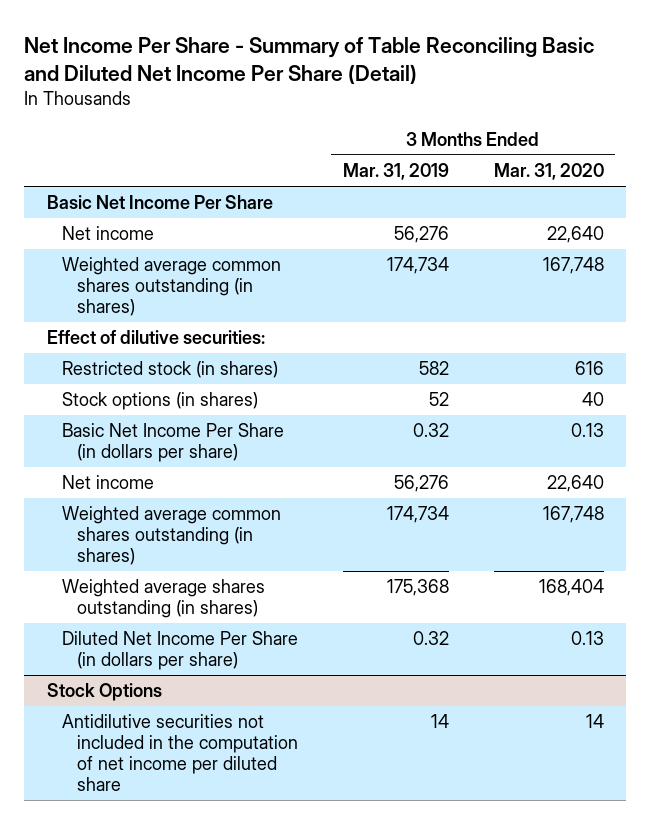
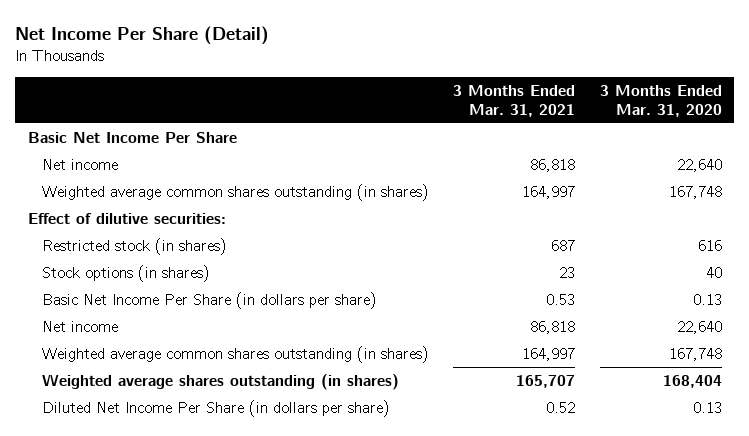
- Net Income Per Share - Summary of Table Reconciling Basic and Diluted Net Income Per Share (Detail)
+ Net Income Per Share (Detail)
- | 3 Months Ended Mar. 31, 2019 | 3 Months Ended Mar. 31, 2020
+ | 3 Months Ended Mar. 31, 2021 | 3 Months Ended Mar. 31, 2020
- Stock Options
- Antidilutive securities not included in the computation of net income per diluted share | 14 | 14

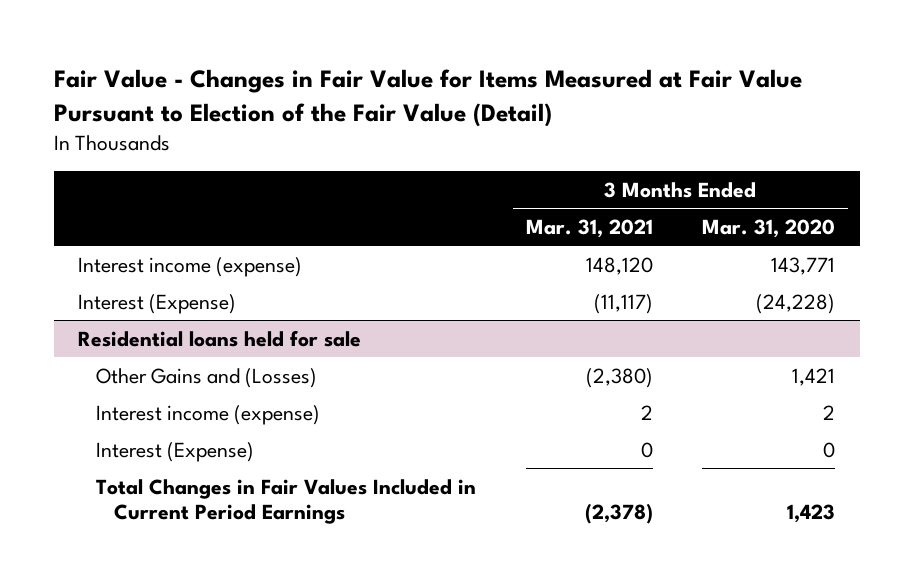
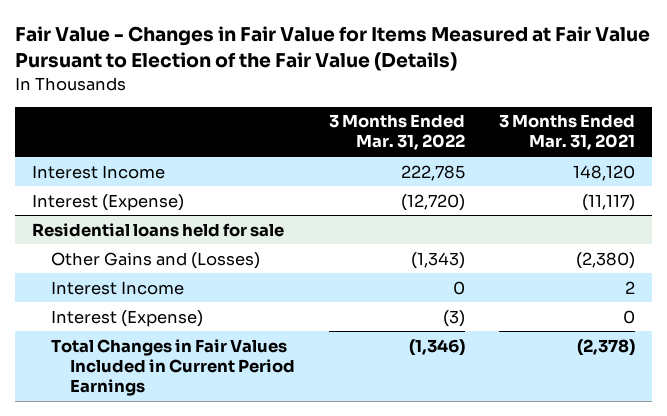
- Fair Value - Changes in Fair Value for Items Measured at Fair Value Pursuant to Election of the Fair Value (Detail)
+ Fair Value - Changes in Fair Value for Items Measured at Fair Value Pursuant to Election of the Fair Value (Details)
- | 3 Months Ended Mar. 31, 2021 | 3 Months Ended Mar. 31, 2020
+ | 3 Months Ended Mar. 31, 2022 | 3 Months Ended Mar. 31, 2021
- Interest income (expense) | 148,120 | 143,771
+ Interest Income | 222,785 | 148,120
@ Residential loans held for sale
- Interest income (expense) | 2 | 2
+ Interest Income | 0 | 2

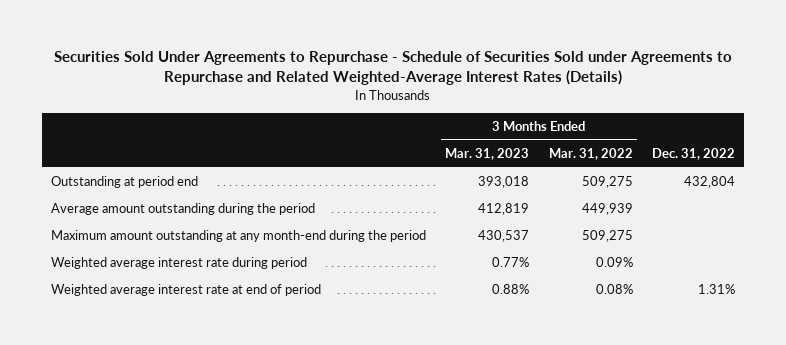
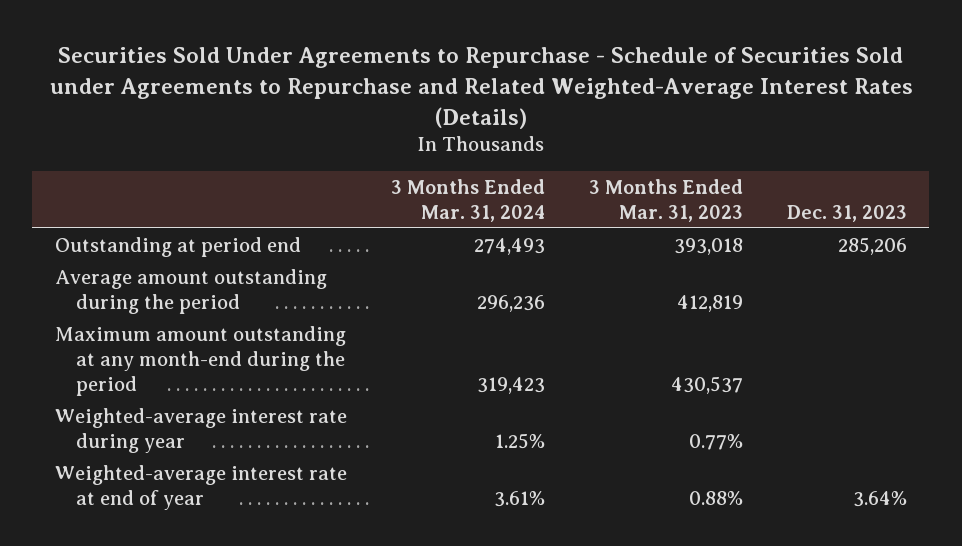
- | 3 Months Ended Mar. 31, 2023 | 3 Months Ended Mar. 31, 2022 | Dec. 31, 2022
+ | 3 Months Ended Mar. 31, 2024 | 3 Months Ended Mar. 31, 2023 | Dec. 31, 2023
- Weighted average interest rate during period | 0.77% | 0.09% |
- Weighted average interest rate at end of period | 0.88% | 0.08% | 1.31%
+ Weighted-average interest rate during year | 1.25% | 0.77% |
+ Weighted-average interest rate at end of year | 3.61% | 0.88% | 3.64%

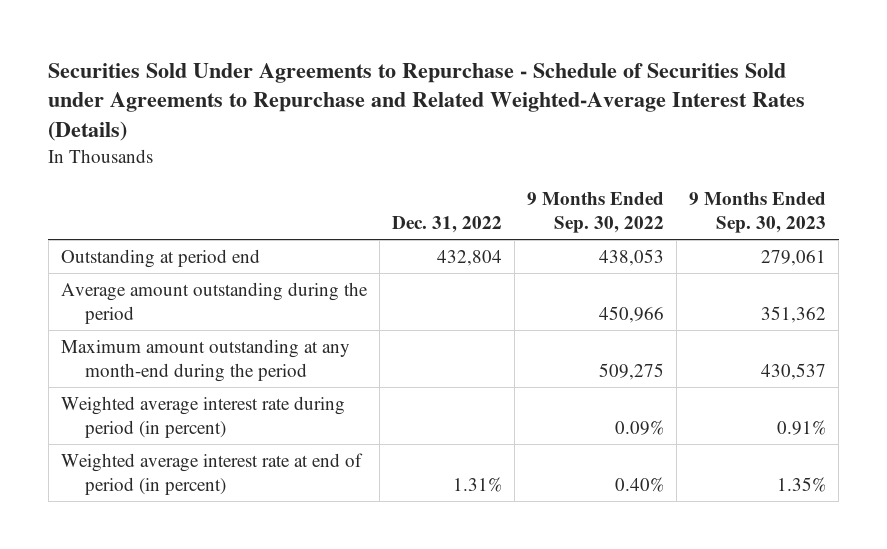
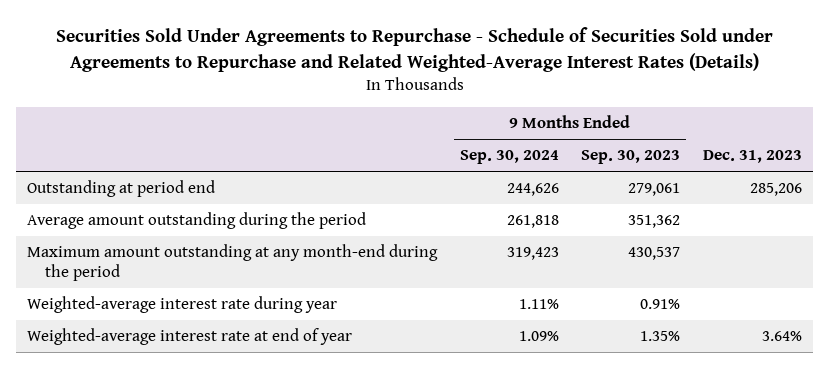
- | Dec. 31, 2022 | 9 Months Ended Sep. 30, 2022 | 9 Months Ended Sep. 30, 2023
+ | 9 Months Ended Sep. 30, 2024 | 9 Months Ended Sep. 30, 2023 | Dec. 31, 2023
- Weighted average interest rate during period (in percent) | | 0.09% | 0.91%
- Weighted average interest rate at end of period (in percent) | 1.31% | 0.40% | 1.35%
+ Weighted-average interest rate during year | 1.11% | 0.91% |
+ Weighted-average interest rate at end of year | 1.09% | 1.35% | 3.64%

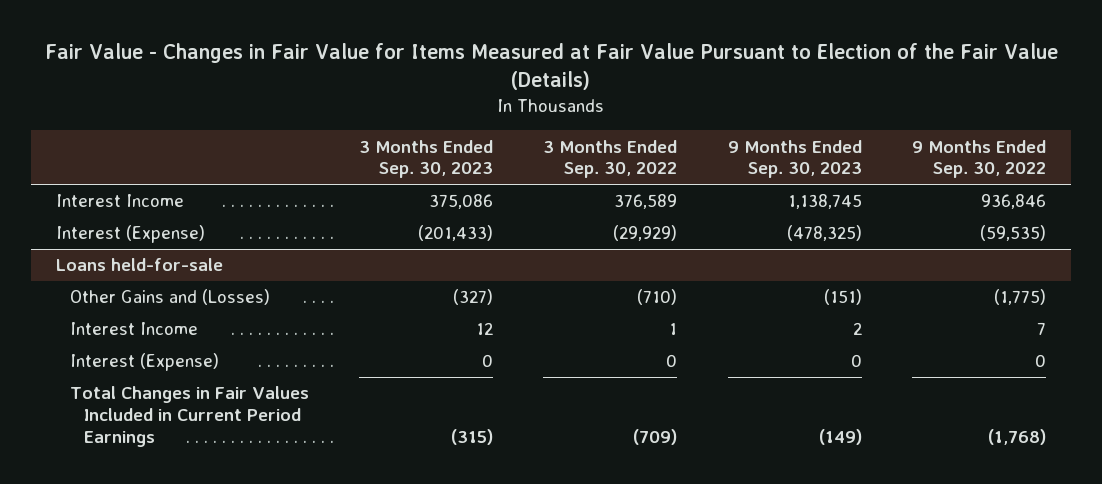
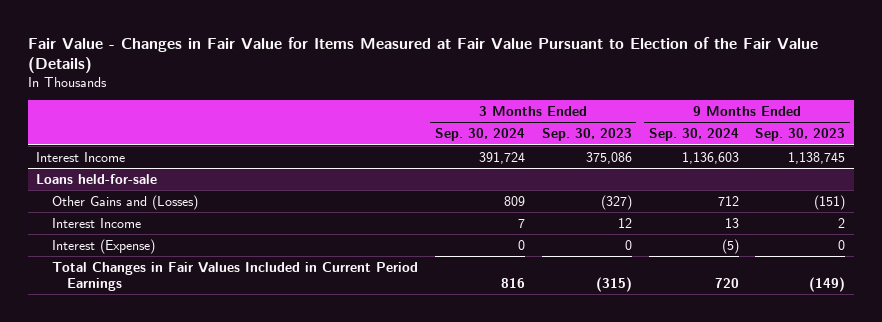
- | 3 Months Ended Sep. 30, 2023 | 3 Months Ended Sep. 30, 2022 | 9 Months Ended Sep. 30, 2023 | 9 Months Ended Sep. 30, 2022
+ | 3 Months Ended Sep. 30, 2024 | 3 Months Ended Sep. 30, 2023 | 9 Months Ended Sep. 30, 2024 | 9 Months Ended Sep. 30, 2023
- Interest (Expense) | (201,433) | (29,929) | (478,325) | (59,535)

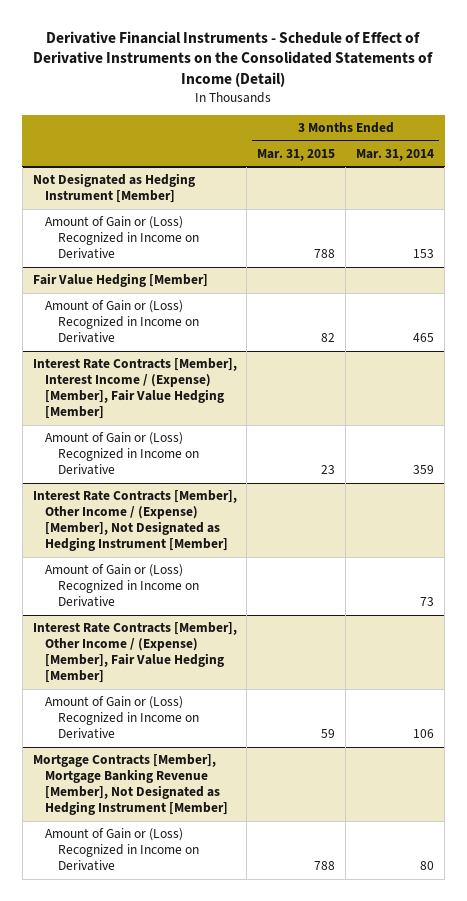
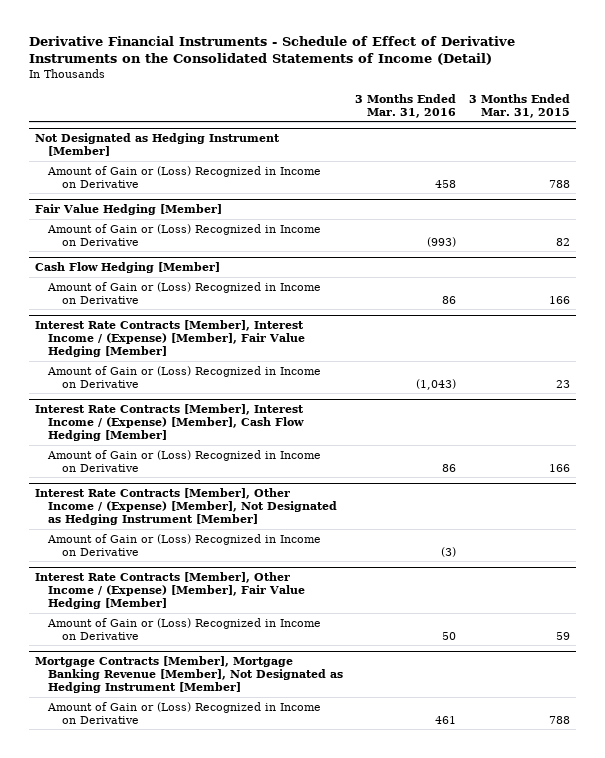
- | 3 Months Ended Mar. 31, 2015 | 3 Months Ended Mar. 31, 2014
+ | 3 Months Ended Mar. 31, 2016 | 3 Months Ended Mar. 31, 2015
+ Cash Flow Hedging [Member]
+ Amount of Gain or (Loss) Recognized in Income on Derivative | 86 | 166
+ Interest Rate Contracts [Member], Interest Income / (Expense) [Member], Cash Flow Hedging [Member]
+ Amount of Gain or (Loss) Recognized in Income on Derivative | 86 | 166

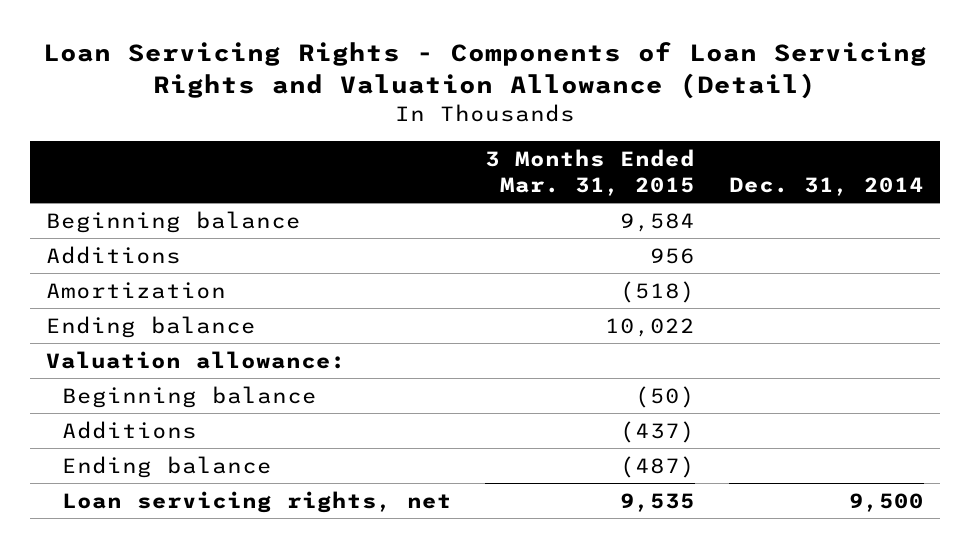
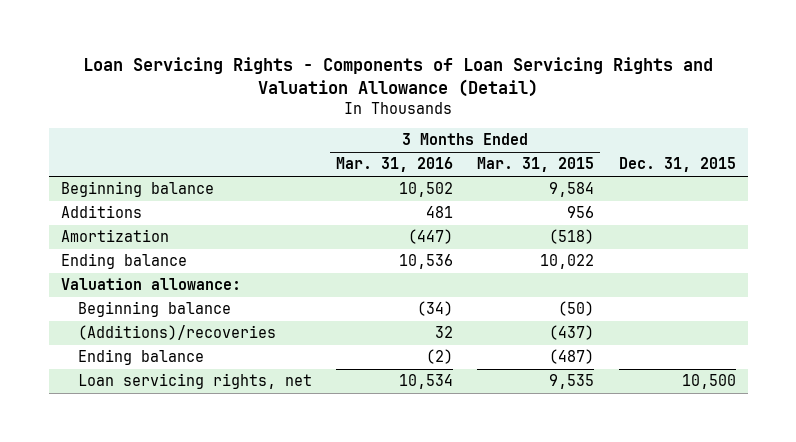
- | 3 Months Ended Mar. 31, 2015 | Dec. 31, 2014
+ | 3 Months Ended Mar. 31, 2016 | 3 Months Ended Mar. 31, 2015 | Dec. 31, 2015
- Additions | (437) |
+ (Additions)/recoveries | 32 | (437) |

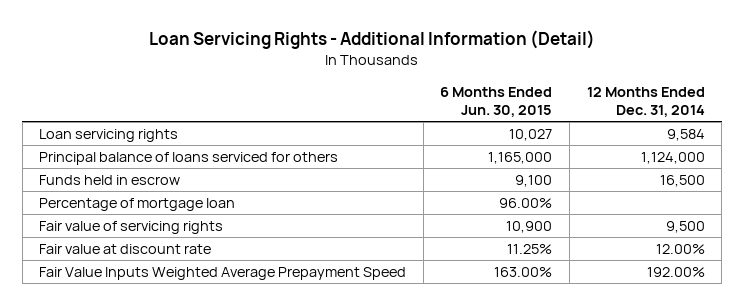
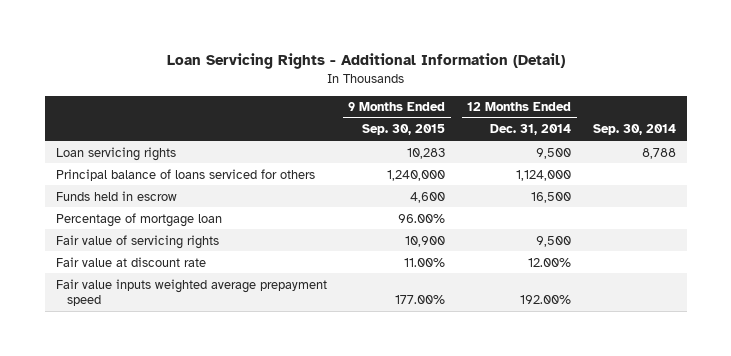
- | 6 Months Ended Jun. 30, 2015 | 12 Months Ended Dec. 31, 2014
+ | 9 Months Ended Sep. 30, 2015 | 12 Months Ended Dec. 31, 2014 | Sep. 30, 2014
- Loan servicing rights | 10,027 | 9,584
+ Loan servicing rights | 10,283 | 9,500 | 8,788
- Fair Value Inputs Weighted Average Prepayment Speed | 163.00% | 192.00%
+ Fair value inputs weighted average prepayment speed | 177.00% | 192.00% |

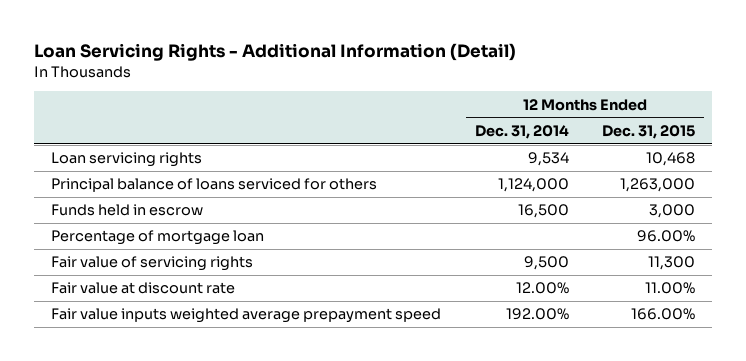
- | 9 Months Ended Sep. 30, 2015 | 12 Months Ended Dec. 31, 2014 | Sep. 30, 2014
+ | 12 Months Ended Dec. 31, 2014 | 12 Months Ended Dec. 31, 2015
- Loan servicing rights | 10,283 | 9,500 | 8,788
+ Loan servicing rights | 9,534 | 10,468

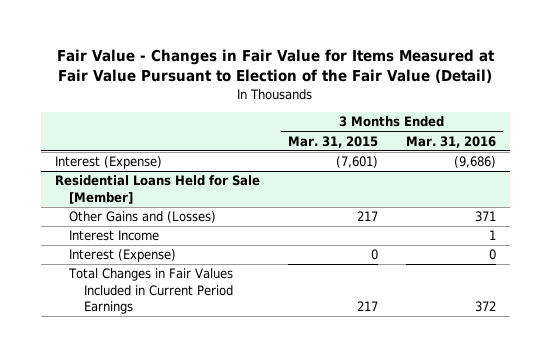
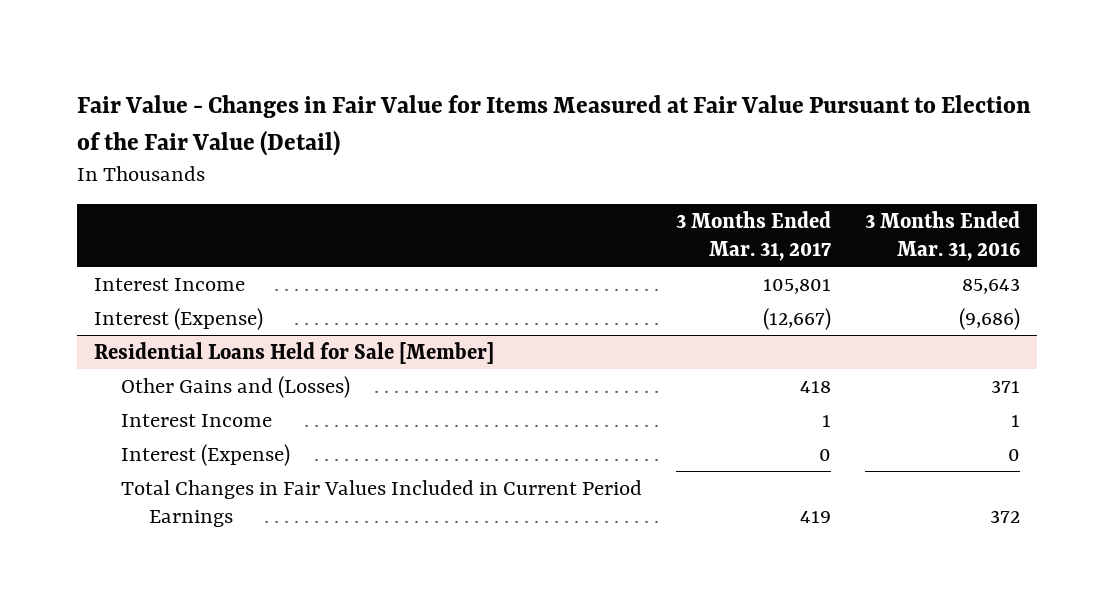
- | 3 Months Ended Mar. 31, 2015 | 3 Months Ended Mar. 31, 2016
+ | 3 Months Ended Mar. 31, 2017 | 3 Months Ended Mar. 31, 2016
+ Interest Income | 105,801 | 85,643

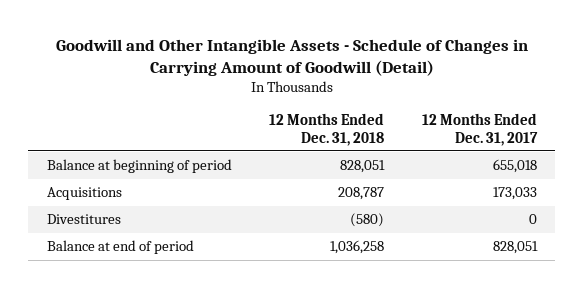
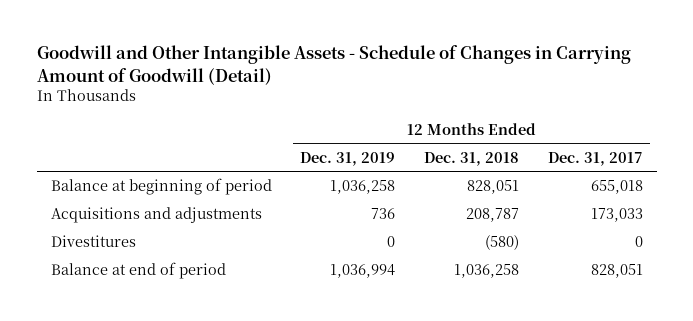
- | 12 Months Ended Dec. 31, 2018 | 12 Months Ended Dec. 31, 2017
+ | 12 Months Ended Dec. 31, 2019 | 12 Months Ended Dec. 31, 2018 | 12 Months Ended Dec. 31, 2017
- Acquisitions | 208,787 | 173,033
+ Acquisitions and adjustments | 736 | 208,787 | 173,033

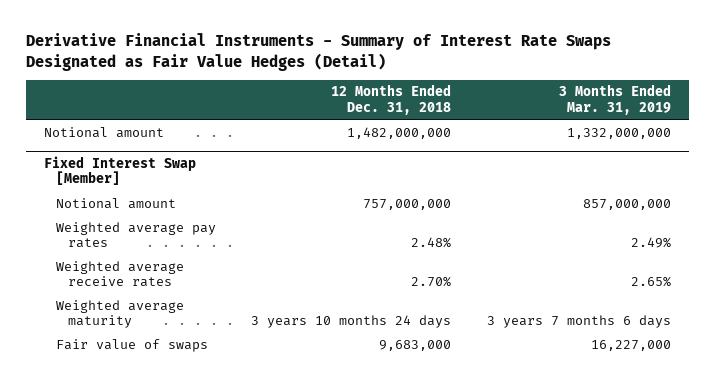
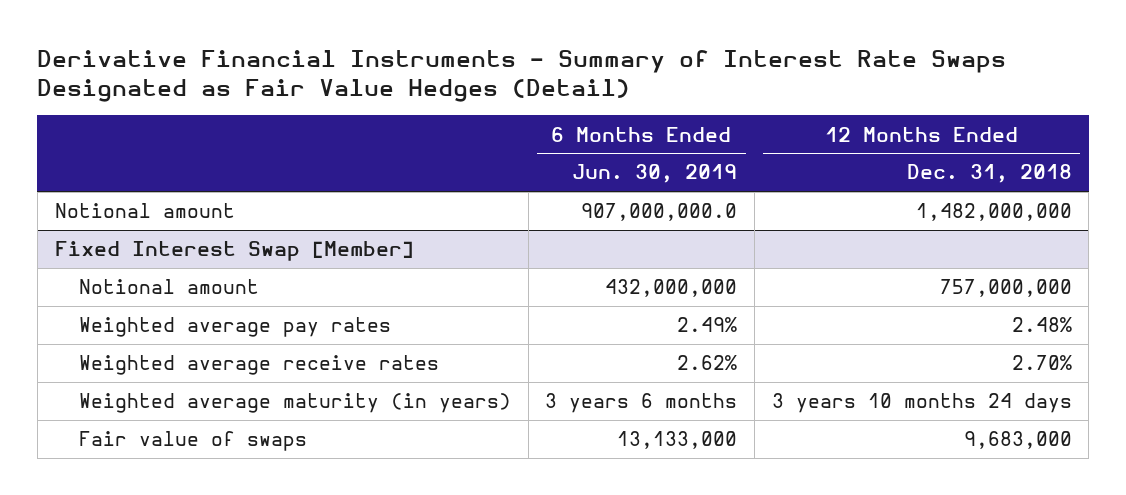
- | 12 Months Ended Dec. 31, 2018 | 3 Months Ended Mar. 31, 2019
+ | 6 Months Ended Jun. 30, 2019 | 12 Months Ended Dec. 31, 2018
@ Fixed Interest Swap [Member]
- Weighted average maturity | 3 years 10 months 24 days | 3 years 7 months 6 days
+ Weighted average maturity (in years) | 3 years 6 months | 3 years 10 months 24 days

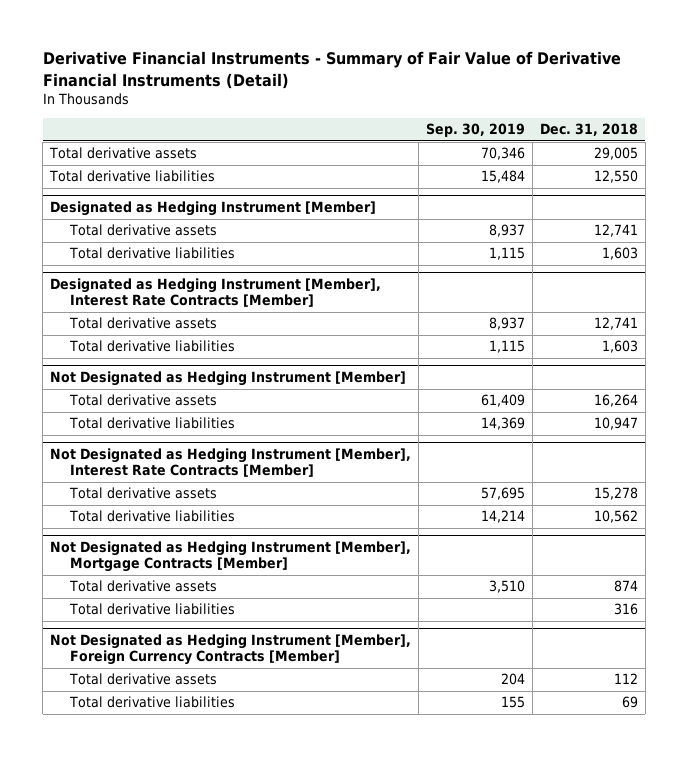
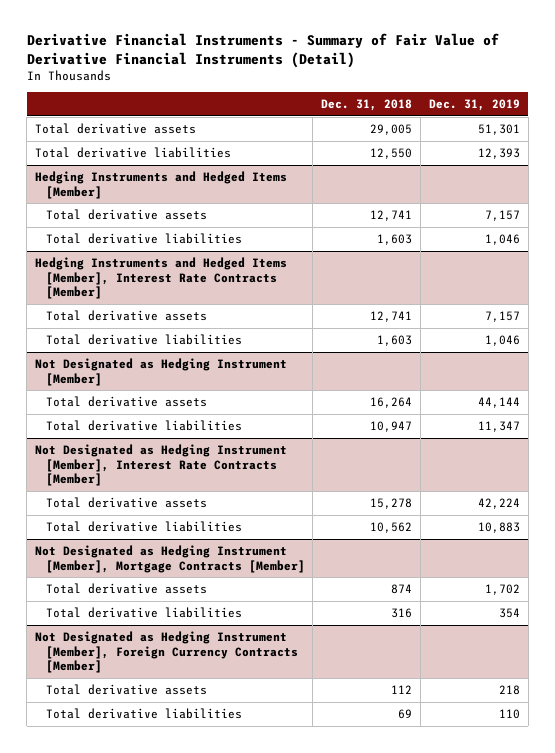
- | Sep. 30, 2019 | Dec. 31, 2018
+ | Dec. 31, 2018 | Dec. 31, 2019
- Designated as Hedging Instrument [Member]
+ Hedging Instruments and Hedged Items [Member]
- Designated as Hedging Instrument [Member], Interest Rate Contracts [Member]
+ Hedging Instruments and Hedged Items [Member], Interest Rate Contracts [Member]

